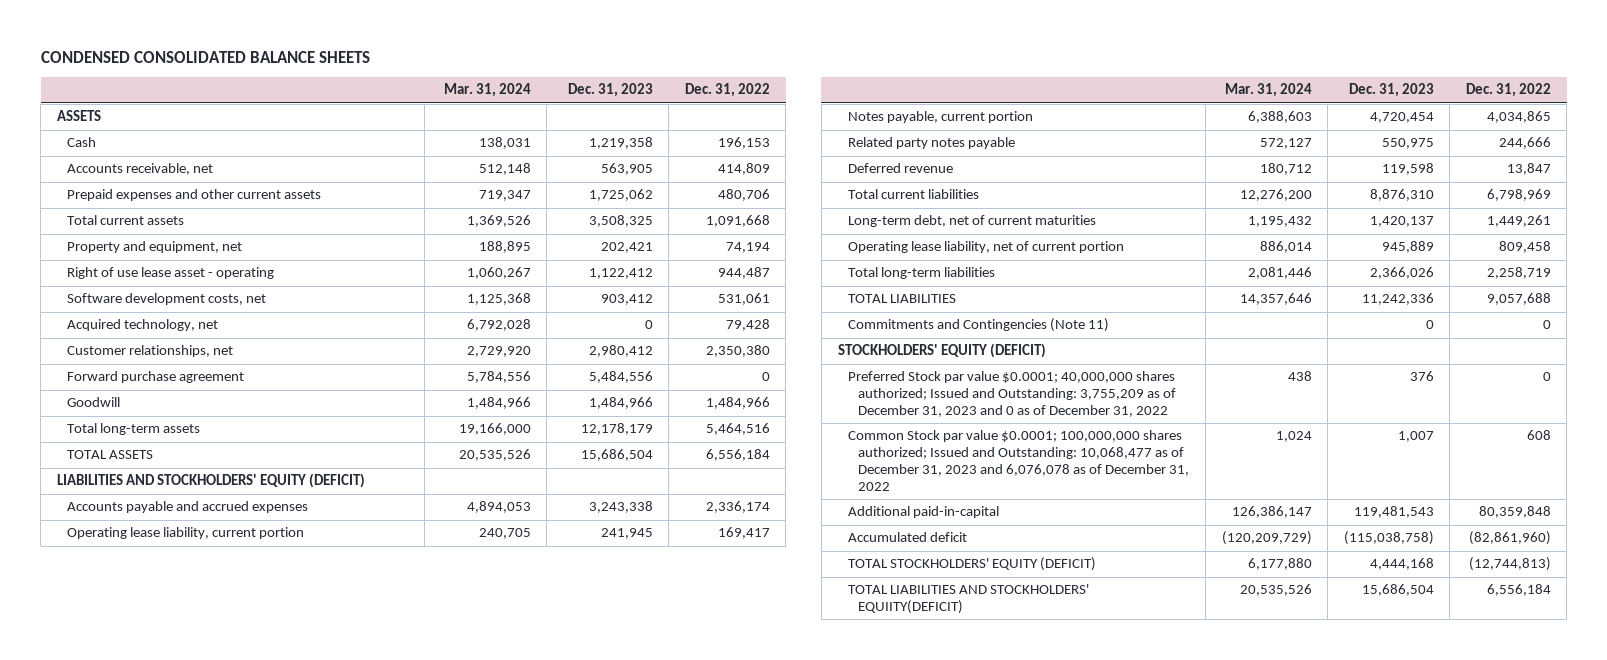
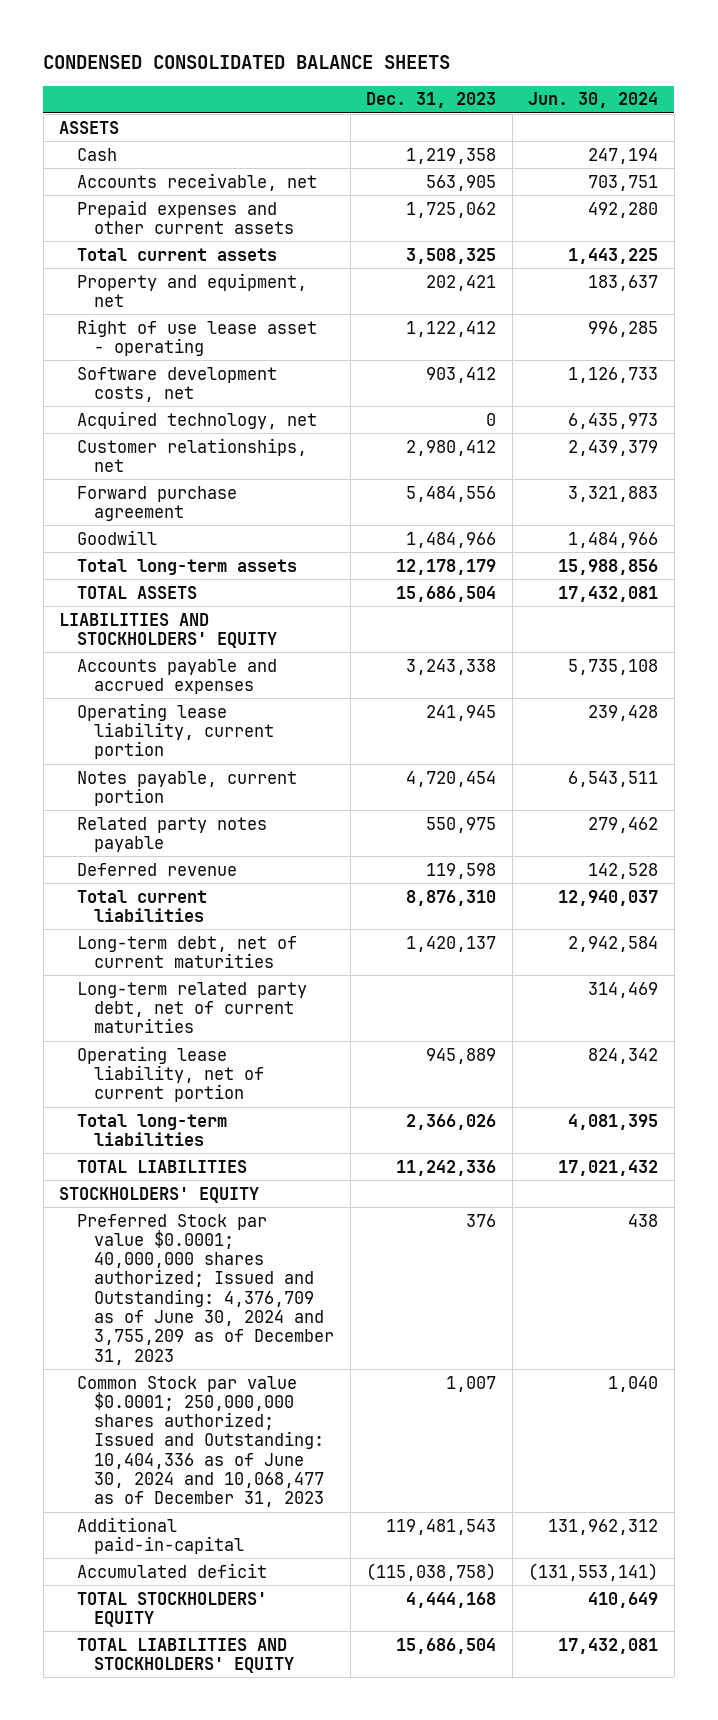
- | Mar. 31, 2024 | Dec. 31, 2023 | Dec. 31, 2022
+ | Dec. 31, 2023 | Jun. 30, 2024
- LIABILITIES AND STOCKHOLDERS' EQUITY (DEFICIT)
+ LIABILITIES AND STOCKHOLDERS' EQUITY
+ Long-term related party debt, net of current maturities | | 314,469
- Commitments and Contingencies (Note 11) | | 0 | 0
- STOCKHOLDERS' EQUITY (DEFICIT)
- Preferred Stock par value $0.0001; 40,000,000 shares authorized; Issued and Outstanding: 3,755,209 as of December 31, 2023 and 0 as of December 31, 2022 | 438 | 376 | 0
- Common Stock par value $0.0001; 100,000,000 shares authorized; Issued and Outstanding: 10,068,477 as of December 31, 2023 and 6,076,078 as of December 31, 2022 | 1,024 | 1,007 | 608
+ STOCKHOLDERS' EQUITY
+ Preferred Stock par value $0.0001; 40,000,000 shares authorized; Issued and Outstanding: 4,376,709 as of June 30, 2024 and 3,755,209 as of December 31, 2023 | 376 | 438
+ Common Stock par value $0.0001; 250,000,000 shares authorized; Issued and Outstanding: 10,404,336 as of June 30, 2024 and 10,068,477 as of December 31, 2023 | 1,007 | 1,040
- TOTAL STOCKHOLDERS' EQUITY (DEFICIT) | 6,177,880 | 4,444,168 | (12,744,813)
- TOTAL LIABILITIES AND STOCKHOLDERS' EQUIITY(DEFICIT) | 20,535,526 | 15,686,504 | 6,556,184
+ TOTAL STOCKHOLDERS' EQUITY | 4,444,168 | 410,649
+ TOTAL LIABILITIES AND STOCKHOLDERS' EQUITY | 15,686,504 | 17,432,081

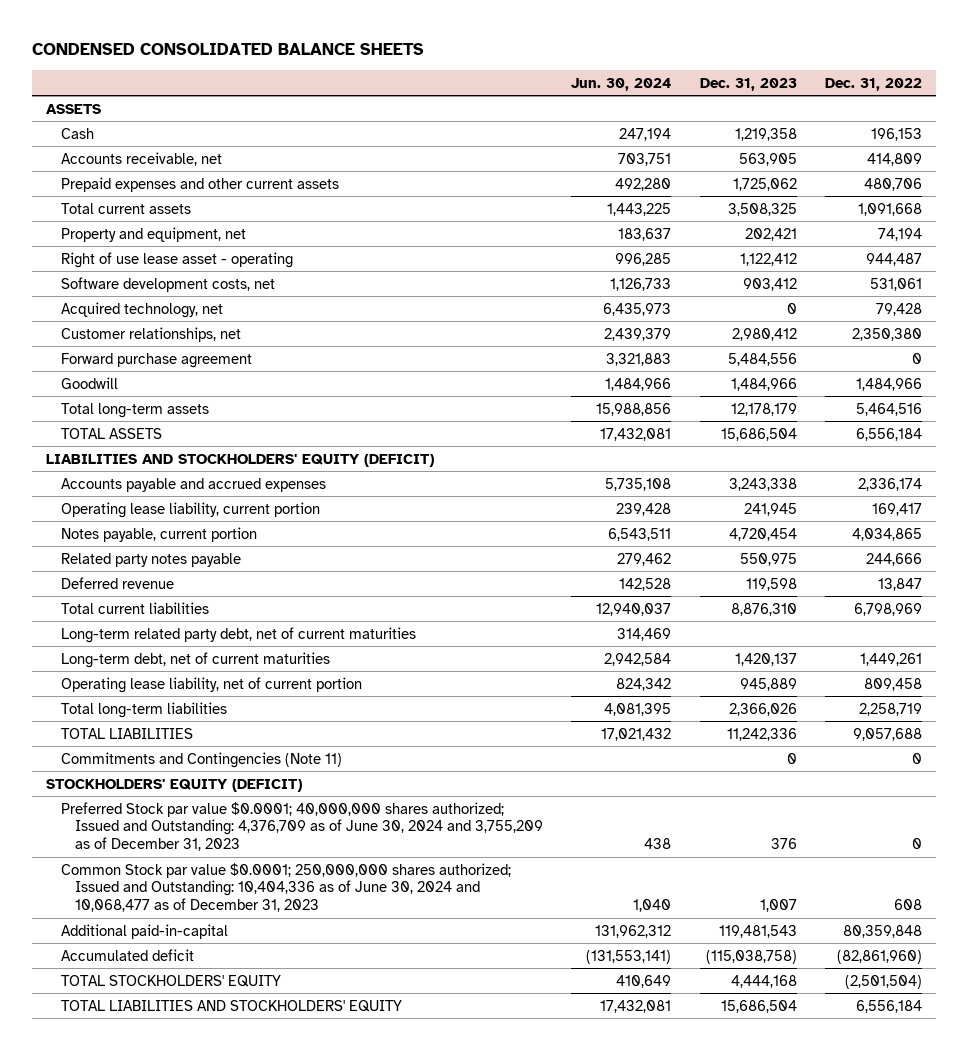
- | Dec. 31, 2023 | Jun. 30, 2024
+ | Jun. 30, 2024 | Dec. 31, 2023 | Dec. 31, 2022
- LIABILITIES AND STOCKHOLDERS' EQUITY
+ LIABILITIES AND STOCKHOLDERS' EQUITY (DEFICIT)
moved down: Long-term debt, net of current maturities | 2,942,584 | 1,420,137 | 1,449,261
- STOCKHOLDERS' EQUITY
+ Commitments and Contingencies (Note 11) | | 0 | 0
+ STOCKHOLDERS' EQUITY (DEFICIT)

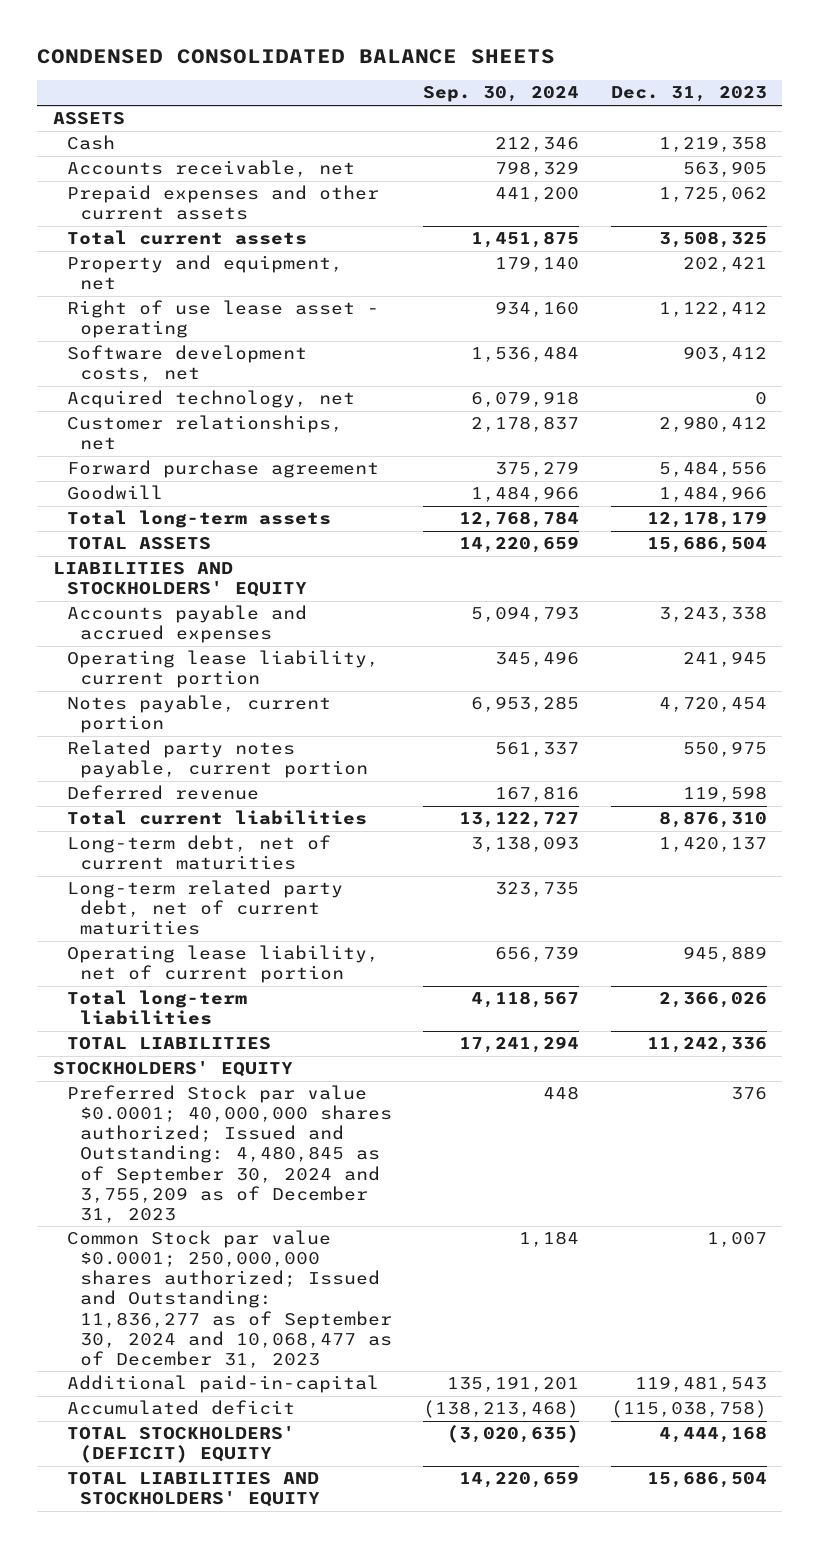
- | Jun. 30, 2024 | Dec. 31, 2023 | Dec. 31, 2022
+ | Sep. 30, 2024 | Dec. 31, 2023
- LIABILITIES AND STOCKHOLDERS' EQUITY (DEFICIT)
+ LIABILITIES AND STOCKHOLDERS' EQUITY
- Related party notes payable | 279,462 | 550,975 | 244,666
+ Related party notes payable, current portion | 561,337 | 550,975
moved down: Long-term related party debt, net of current maturities | 323,735 |
- Commitments and Contingencies (Note 11) | | 0 | 0
- STOCKHOLDERS' EQUITY (DEFICIT)
- Preferred Stock par value $0.0001; 40,000,000 shares authorized; Issued and Outstanding: 4,376,709 as of June 30, 2024 and 3,755,209 as of December 31, 2023 | 438 | 376 | 0
- Common Stock par value $0.0001; 250,000,000 shares authorized; Issued and Outstanding: 10,404,336 as of June 30, 2024 and 10,068,477 as of December 31, 2023 | 1,040 | 1,007 | 608
+ STOCKHOLDERS' EQUITY
+ Preferred Stock par value $0.0001; 40,000,000 shares authorized; Issued and Outstanding: 4,480,845 as of September 30, 2024 and 3,755,209 as of December 31, 2023 | 448 | 376
+ Common Stock par value $0.0001; 250,000,000 shares authorized; Issued and Outstanding: 11,836,277 as of September 30, 2024 and 10,068,477 as of December 31, 2023 | 1,184 | 1,007
- TOTAL STOCKHOLDERS' EQUITY | 410,649 | 4,444,168 | (2,501,504)
+ TOTAL STOCKHOLDERS' (DEFICIT) EQUITY | (3,020,635) | 4,444,168

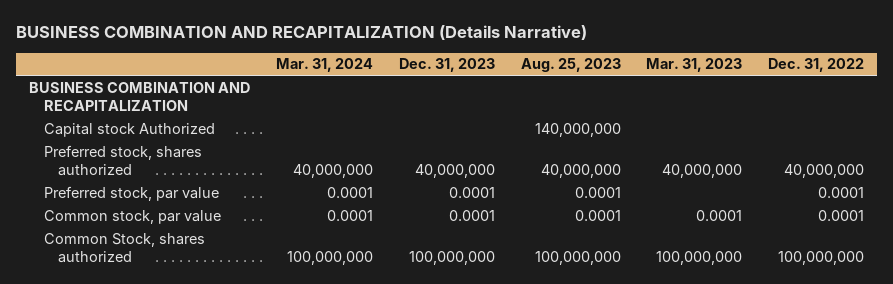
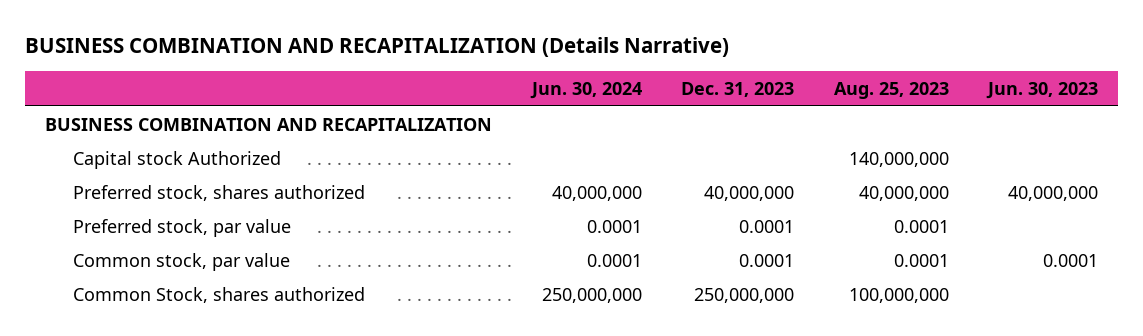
- | Mar. 31, 2024 | Dec. 31, 2023 | Aug. 25, 2023 | Mar. 31, 2023 | Dec. 31, 2022
+ | Jun. 30, 2024 | Dec. 31, 2023 | Aug. 25, 2023 | Jun. 30, 2023
- Common Stock, shares authorized | 100,000,000 | 100,000,000 | 100,000,000 | 100,000,000 | 100,000,000
+ Common Stock, shares authorized | 250,000,000 | 250,000,000 | 100,000,000 |

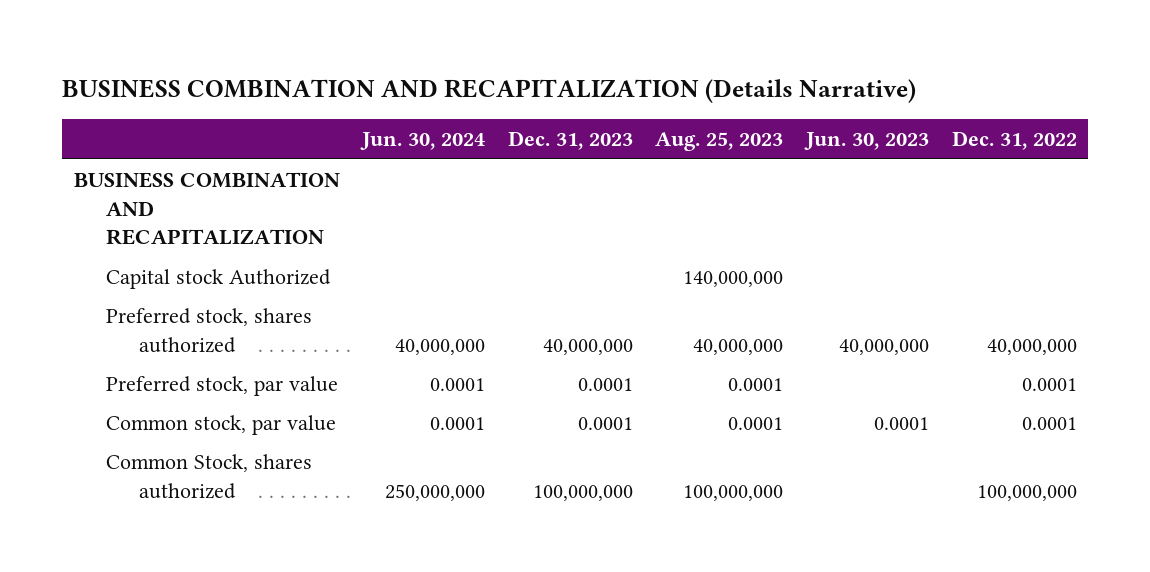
- | Jun. 30, 2024 | Dec. 31, 2023 | Aug. 25, 2023 | Jun. 30, 2023
+ | Jun. 30, 2024 | Dec. 31, 2023 | Aug. 25, 2023 | Jun. 30, 2023 | Dec. 31, 2022
- Common Stock, shares authorized | 250,000,000 | 250,000,000 | 100,000,000 |
+ Common Stock, shares authorized | 250,000,000 | 100,000,000 | 100,000,000 | | 100,000,000

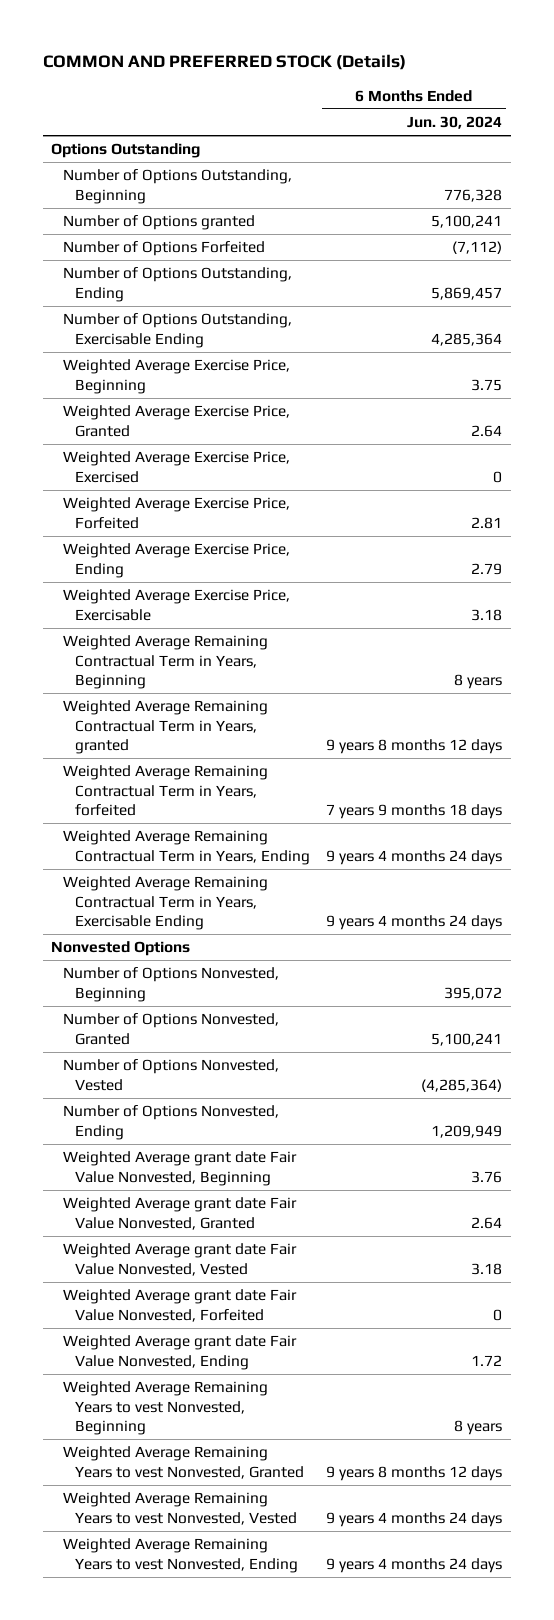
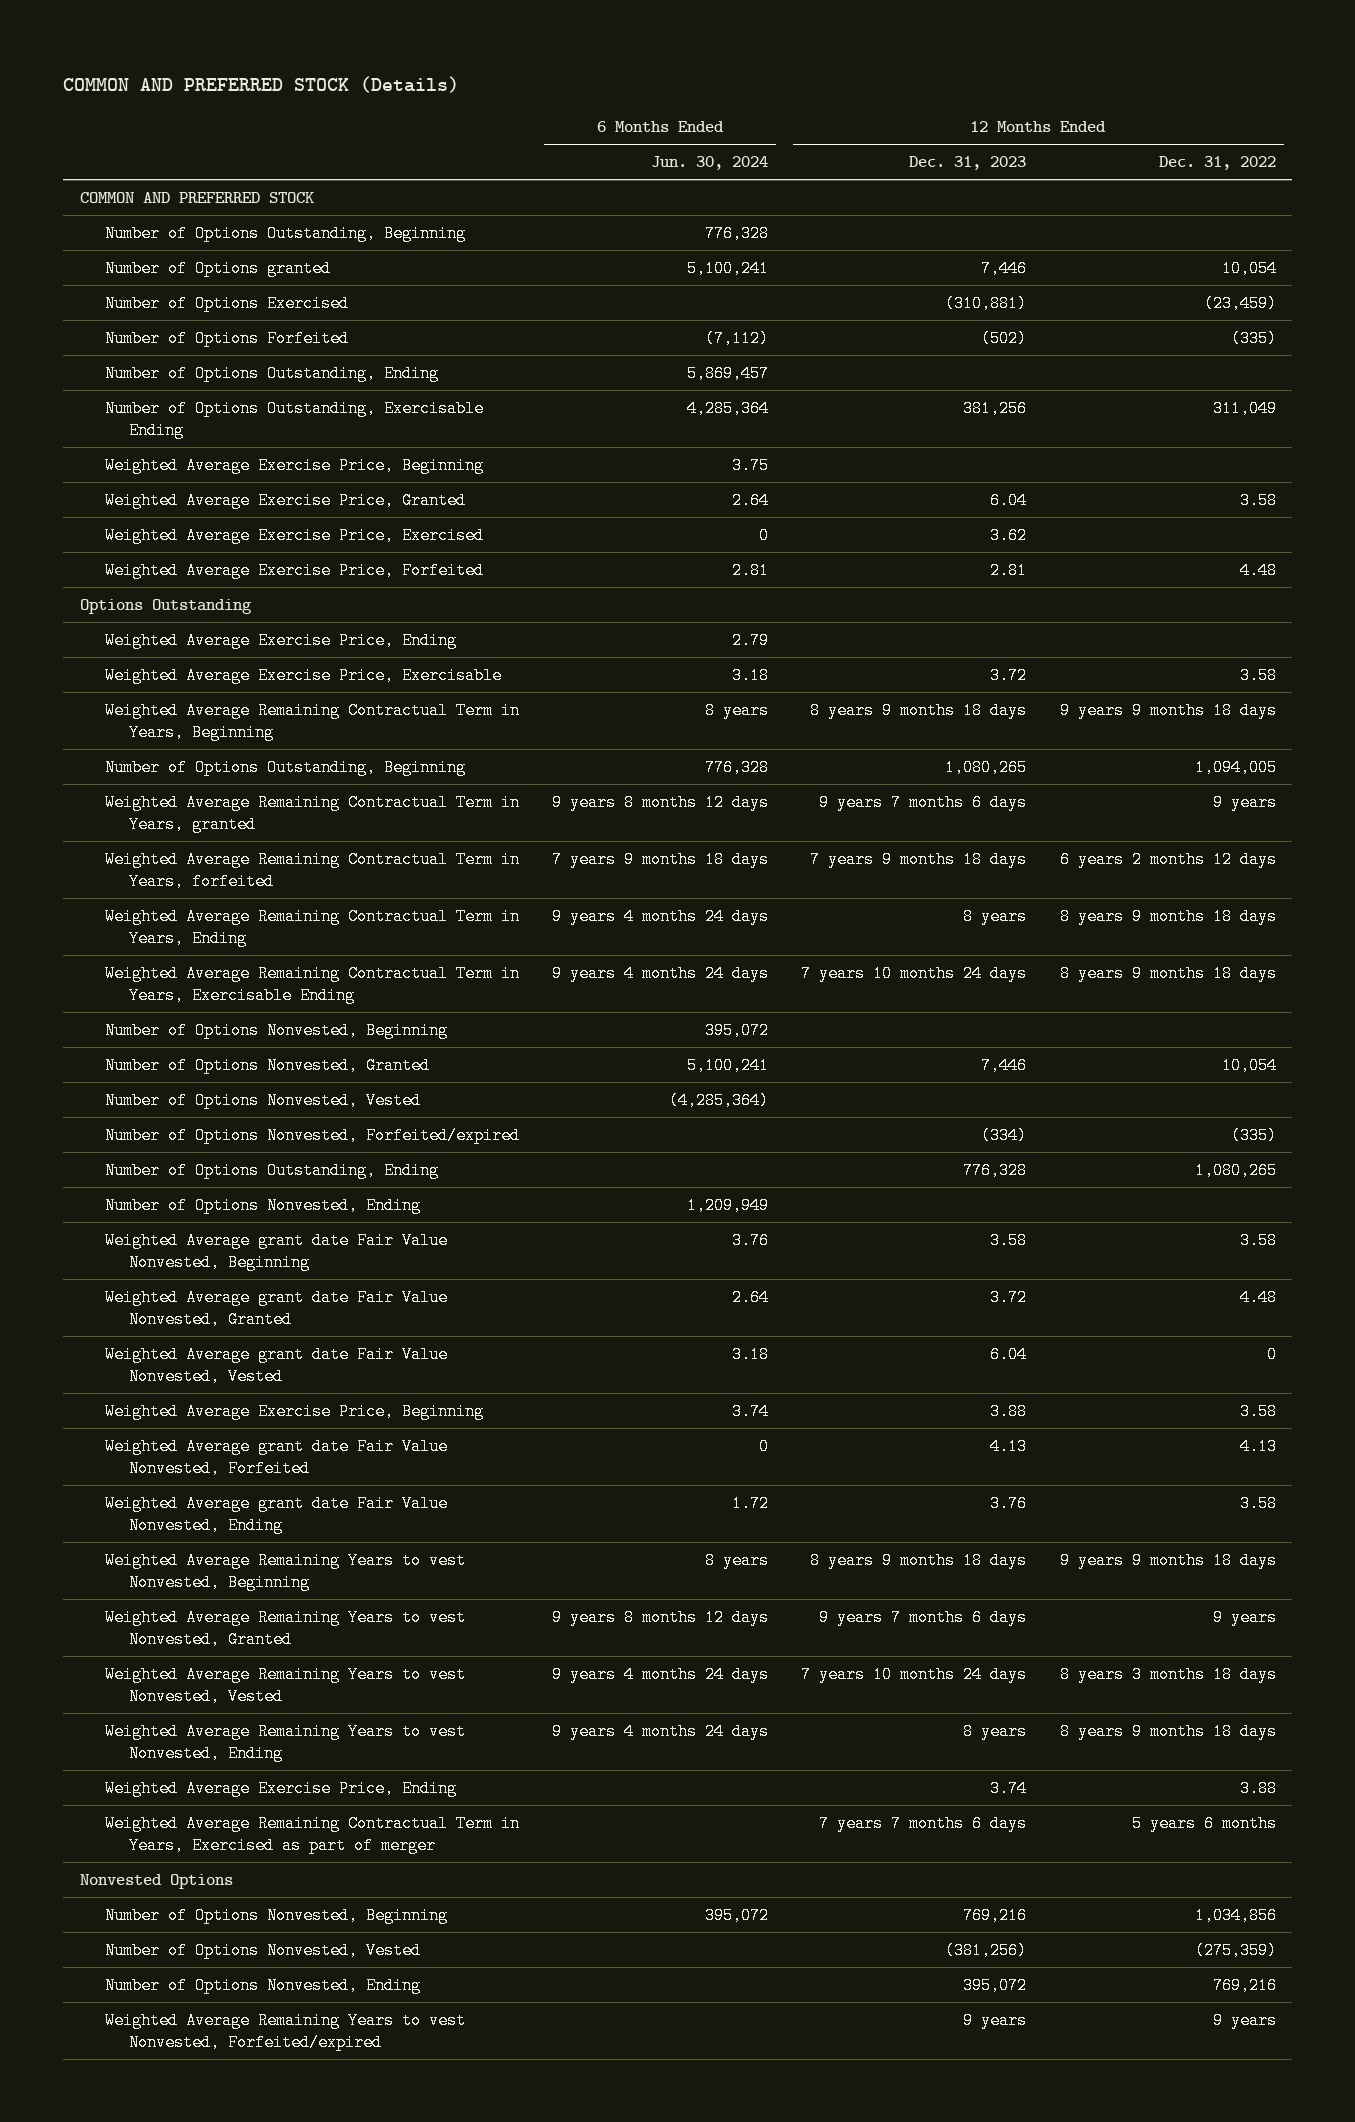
- | 6 Months Ended Jun. 30, 2024
+ | 6 Months Ended Jun. 30, 2024 | 12 Months Ended Dec. 31, 2023 | 12 Months Ended Dec. 31, 2022
+ COMMON AND PREFERRED STOCK
+ Number of Options Exercised | | (310,881) | (23,459)
moved down: Options Outstanding
+ Number of Options Outstanding, Beginning | 776,328 | 1,080,265 | 1,094,005
+ Number of Options Nonvested, Forfeited/expired | | (334) | (335)
+ Number of Options Outstanding, Ending | | 776,328 | 1,080,265
+ Weighted Average Exercise Price, Beginning | 3.74 | 3.88 | 3.58
+ Weighted Average Exercise Price, Ending | | 3.74 | 3.88
+ Weighted Average Remaining Contractual Term in Years, Exercised as part of merger | | 7 years 7 months 6 days | 5 years 6 months
moved down: Nonvested Options
+ Number of Options Nonvested, Beginning | 395,072 | 769,216 | 1,034,856
+ Number of Options Nonvested, Vested | | (381,256) | (275,359)
+ Number of Options Nonvested, Ending | | 395,072 | 769,216
+ Weighted Average Remaining Years to vest Nonvested, Forfeited/expired | | 9 years | 9 years

